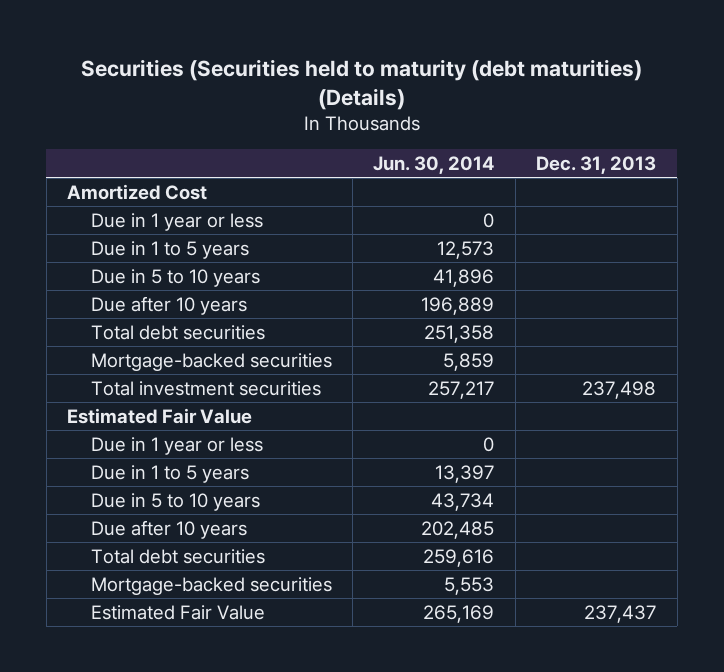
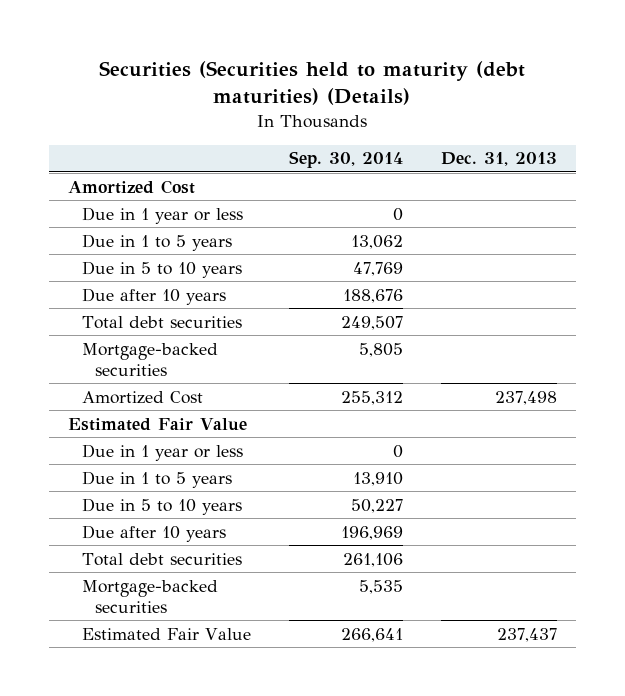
- | Jun. 30, 2014 | Dec. 31, 2013
+ | Sep. 30, 2014 | Dec. 31, 2013
- Total investment securities | 257,217 | 237,498
+ Amortized Cost | 255,312 | 237,498

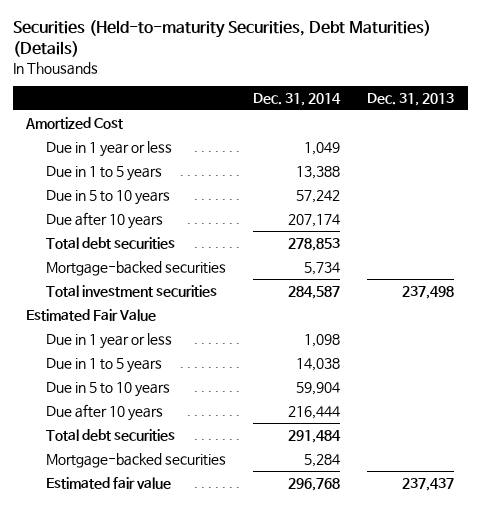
- Securities (Securities held to maturity (debt maturities) (Details)
+ Securities (Held-to-maturity Securities, Debt Maturities) (Details)
- | Sep. 30, 2014 | Dec. 31, 2013
+ | Dec. 31, 2014 | Dec. 31, 2013
- Amortized Cost | 255,312 | 237,498
+ Total investment securities | 284,587 | 237,498
- Estimated Fair Value | 266,641 | 237,437
+ Estimated fair value | 296,768 | 237,437

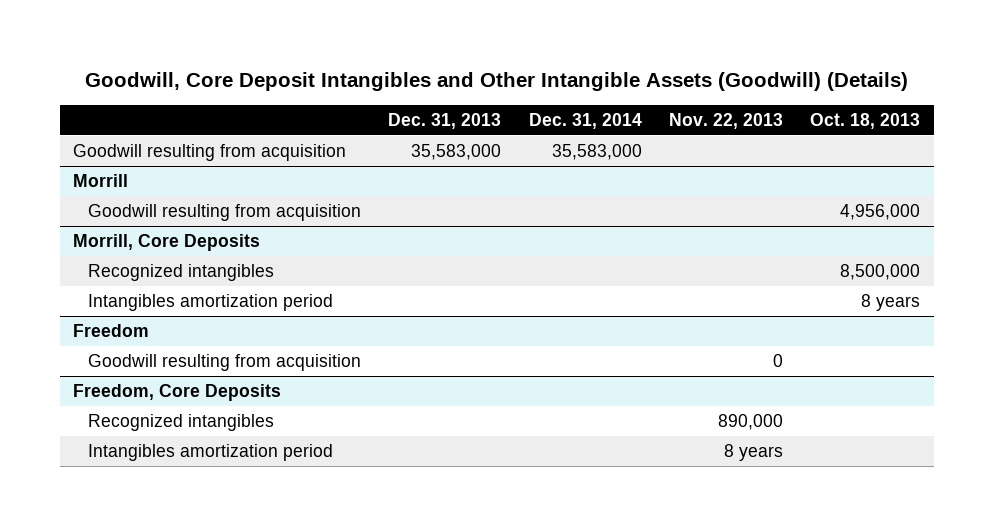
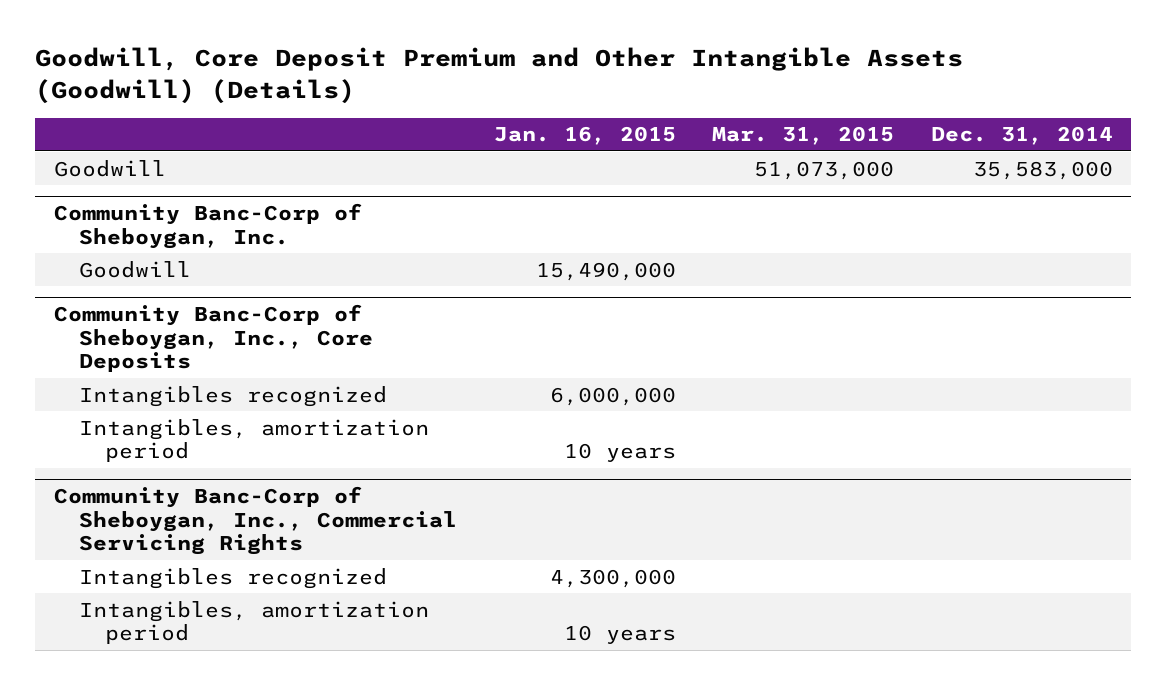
- Goodwill, Core Deposit Intangibles and Other Intangible Assets (Goodwill) (Details)
+ Goodwill, Core Deposit Premium and Other Intangible Assets (Goodwill) (Details)
- | Dec. 31, 2013 | Dec. 31, 2014 | Nov. 22, 2013 | Oct. 18, 2013
+ | Jan. 16, 2015 | Mar. 31, 2015 | Dec. 31, 2014
- Goodwill resulting from acquisition | 35,583,000 | 35,583,000 | |
- Morrill
- Goodwill resulting from acquisition | | | | 4,956,000
- Morrill, Core Deposits
- Recognized intangibles | | | | 8,500,000
- Intangibles amortization period | | | | 8 years
- Freedom
- Goodwill resulting from acquisition | | | 0 |
- Freedom, Core Deposits
- Recognized intangibles | | | 890,000 |
- Intangibles amortization period | | | 8 years |
+ Goodwill | | 51,073,000 | 35,583,000
+ Community Banc-Corp of Sheboygan, Inc.
+ Goodwill | 15,490,000 | |
+ Community Banc-Corp of Sheboygan, Inc., Core Deposits
+ Intangibles recognized | 6,000,000 | |
+ Intangibles, amortization period | 10 years | |
+ Community Banc-Corp of Sheboygan, Inc., Commercial Servicing Rights
+ Intangibles recognized | 4,300,000 | |
+ Intangibles, amortization period | 10 years | |

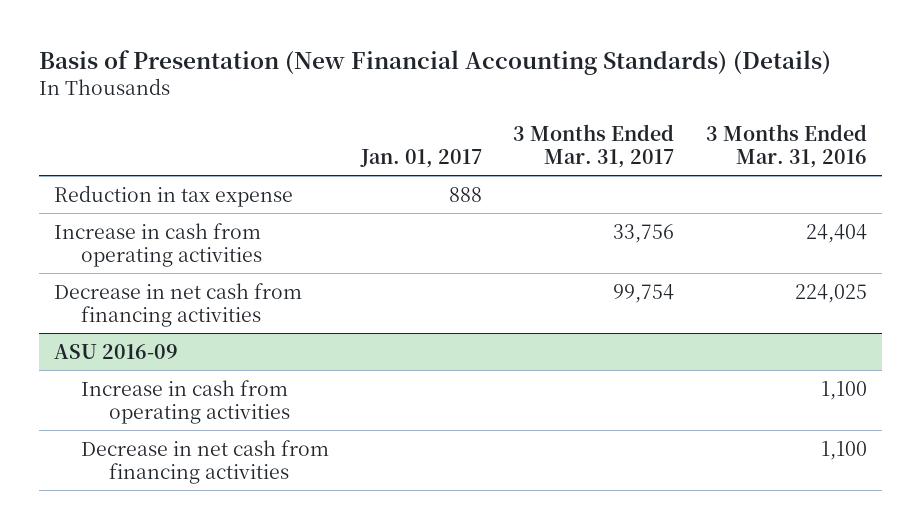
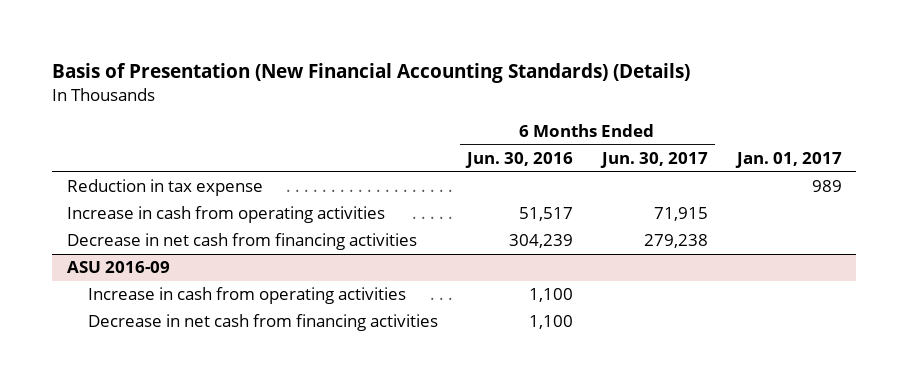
- | Jan. 01, 2017 | 3 Months Ended Mar. 31, 2017 | 3 Months Ended Mar. 31, 2016
+ | 6 Months Ended Jun. 30, 2016 | 6 Months Ended Jun. 30, 2017 | Jan. 01, 2017
- Reduction in tax expense | 888 | |
+ Reduction in tax expense | | | 989

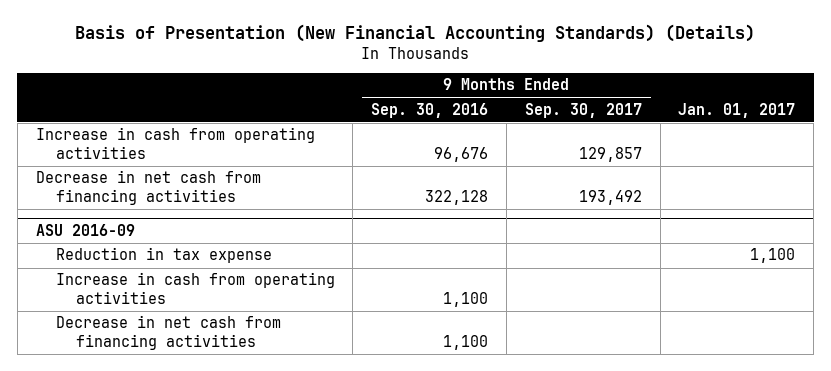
- | 6 Months Ended Jun. 30, 2016 | 6 Months Ended Jun. 30, 2017 | Jan. 01, 2017
+ | 9 Months Ended Sep. 30, 2016 | 9 Months Ended Sep. 30, 2017 | Jan. 01, 2017
- Reduction in tax expense | | | 989
@ ASU 2016-09
+ Reduction in tax expense | | | 1,100

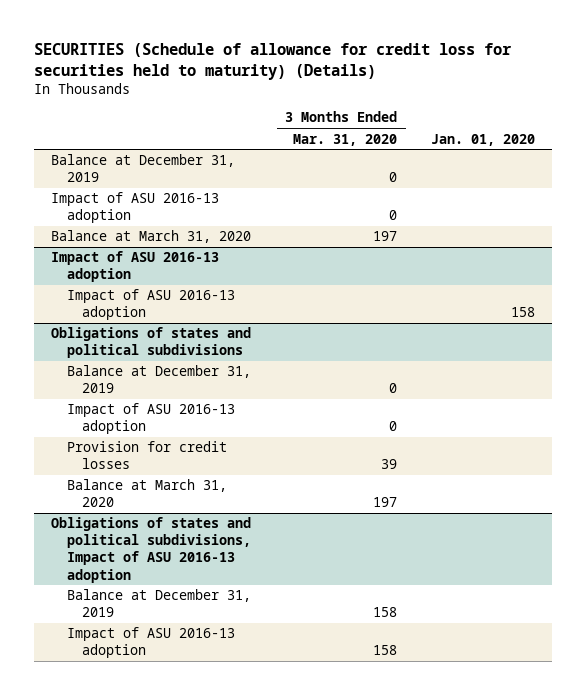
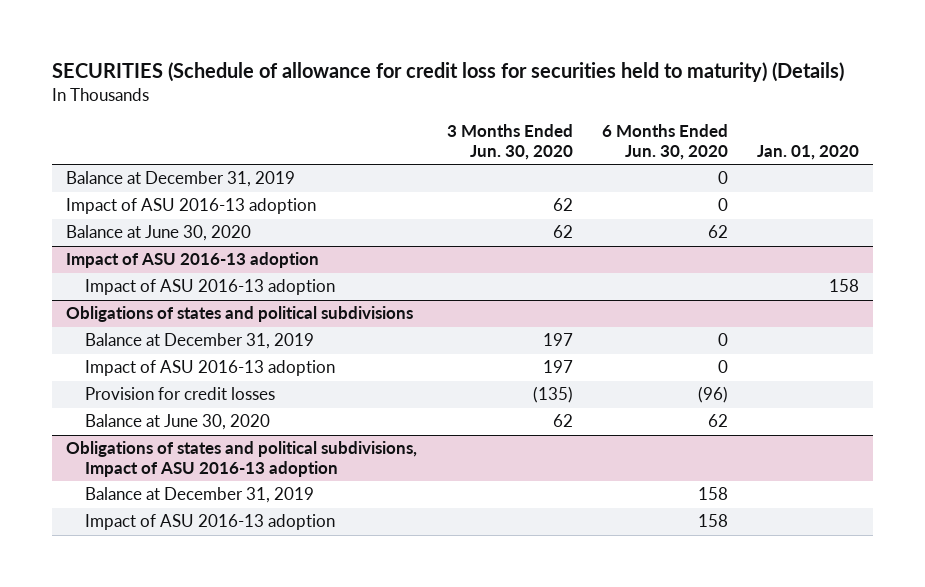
- | 3 Months Ended Mar. 31, 2020 | Jan. 01, 2020
+ | 3 Months Ended Jun. 30, 2020 | 6 Months Ended Jun. 30, 2020 | Jan. 01, 2020
- Balance at March 31, 2020 | 197 |
+ Balance at June 30, 2020 | 62 | 62 |
@ Obligations of states and political subdivisions
- Balance at March 31, 2020 | 197 |
+ Balance at June 30, 2020 | 62 | 62 |

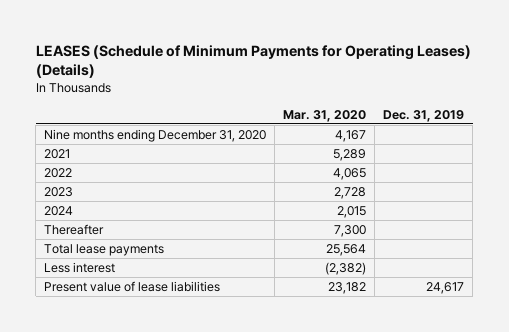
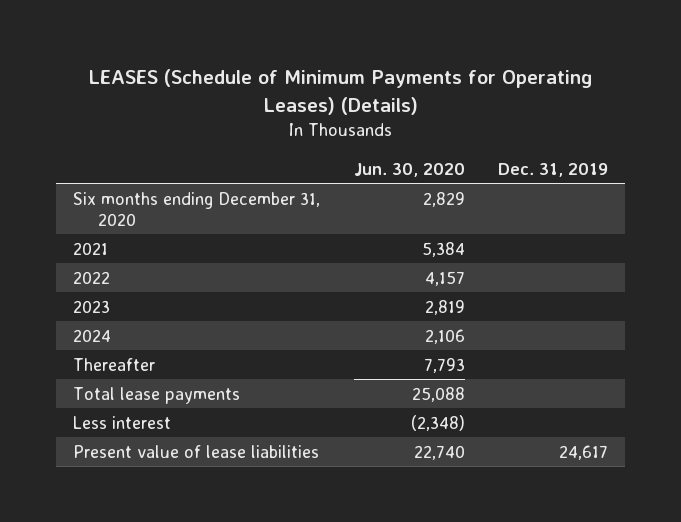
- | Mar. 31, 2020 | Dec. 31, 2019
+ | Jun. 30, 2020 | Dec. 31, 2019
- Nine months ending December 31, 2020 | 4,167 |
+ Six months ending December 31, 2020 | 2,829 |

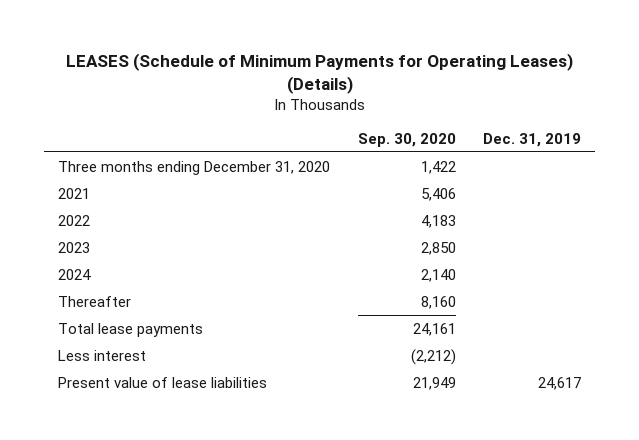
- | Jun. 30, 2020 | Dec. 31, 2019
+ | Sep. 30, 2020 | Dec. 31, 2019
- Six months ending December 31, 2020 | 2,829 |
+ Three months ending December 31, 2020 | 1,422 |

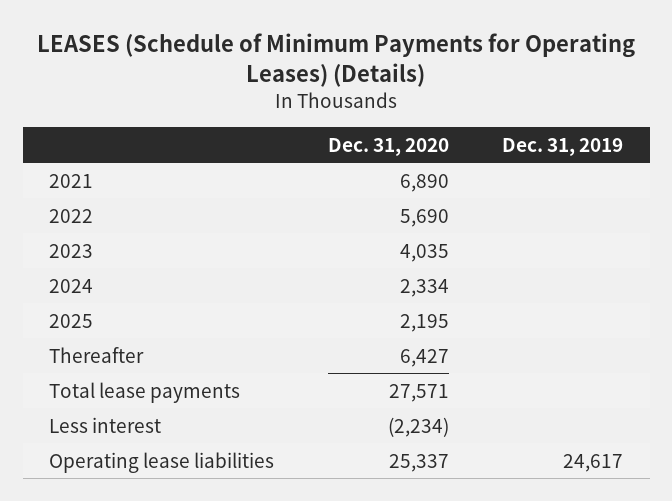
- | Sep. 30, 2020 | Dec. 31, 2019
+ | Dec. 31, 2020 | Dec. 31, 2019
- Three months ending December 31, 2020 | 1,422 |
+ 2025 | 2,195 |
- Present value of lease liabilities | 21,949 | 24,617
+ Operating lease liabilities | 25,337 | 24,617

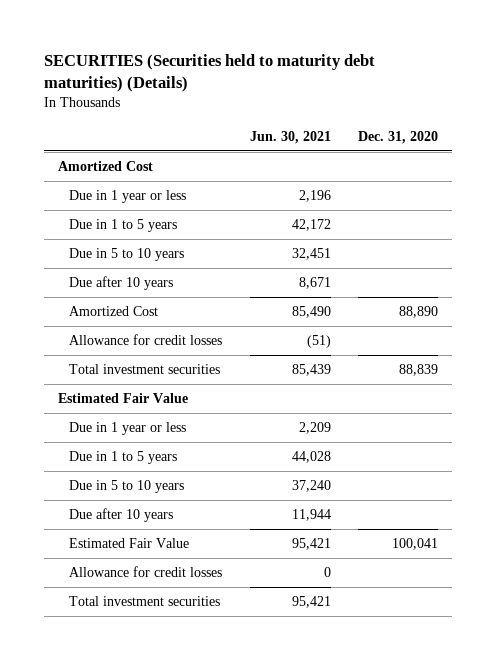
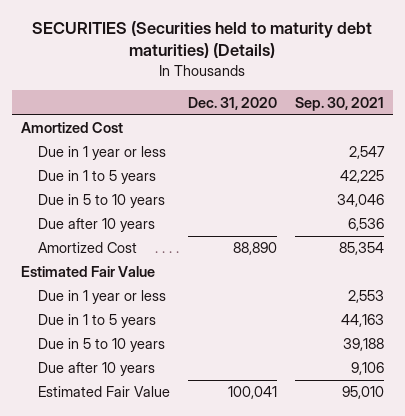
- | Jun. 30, 2021 | Dec. 31, 2020
+ | Dec. 31, 2020 | Sep. 30, 2021
- Allowance for credit losses | (51) |
- Total investment securities | 85,439 | 88,839
- Allowance for credit losses | 0 |
- Total investment securities | 95,421 |

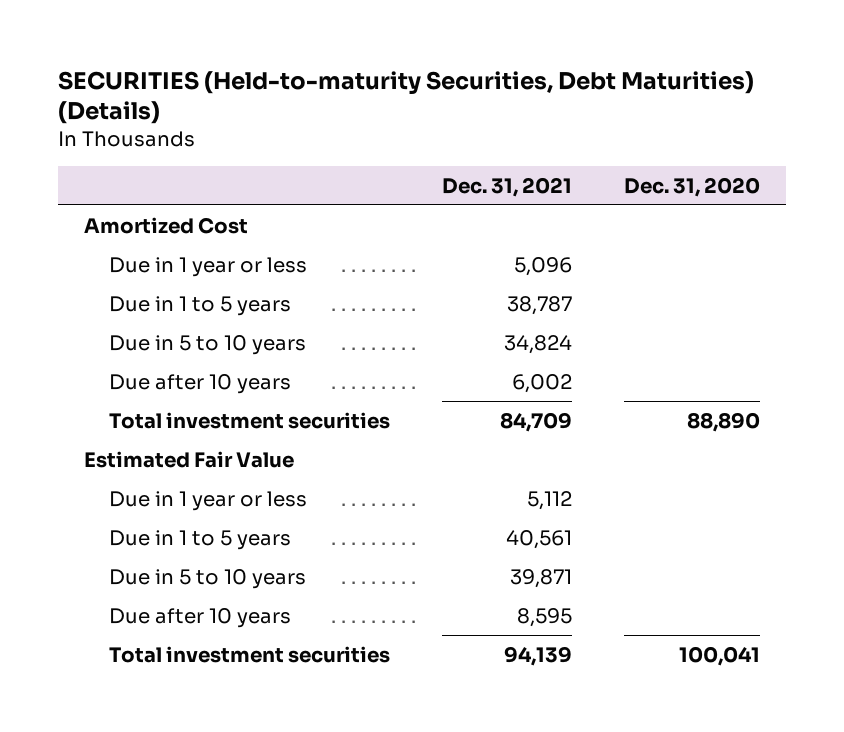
- SECURITIES (Securities held to maturity debt maturities) (Details)
+ SECURITIES (Held-to-maturity Securities, Debt Maturities) (Details)
- | Dec. 31, 2020 | Sep. 30, 2021
+ | Dec. 31, 2021 | Dec. 31, 2020
- Amortized Cost | 88,890 | 85,354
+ Total investment securities | 84,709 | 88,890
- Estimated Fair Value | 100,041 | 95,010
+ Total investment securities | 94,139 | 100,041

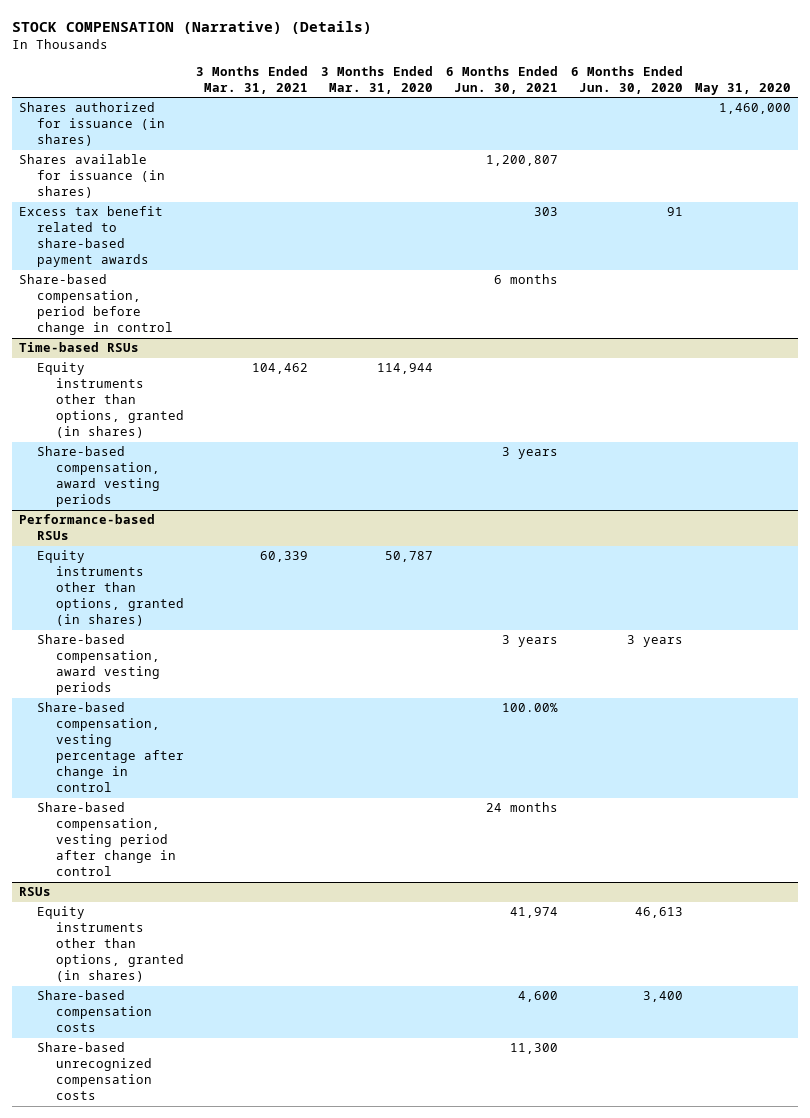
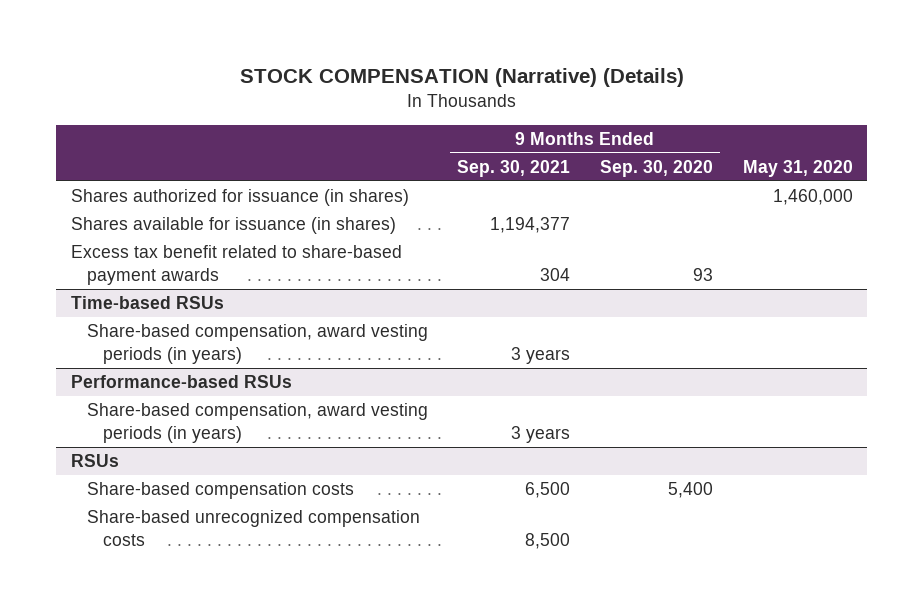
- | 3 Months Ended Mar. 31, 2021 | 3 Months Ended Mar. 31, 2020 | 6 Months Ended Jun. 30, 2021 | 6 Months Ended Jun. 30, 2020 | May 31, 2020
+ | 9 Months Ended Sep. 30, 2021 | 9 Months Ended Sep. 30, 2020 | May 31, 2020
- Share-based compensation, period before change in control | | | 6 months | |
@ Time-based RSUs
- Equity instruments other than options, granted (in shares) | 104,462 | 114,944 | | |
- Share-based compensation, award vesting periods | | | 3 years | |
+ Share-based compensation, award vesting periods (in years) | 3 years | |
@ Performance-based RSUs
- Equity instruments other than options, granted (in shares) | 60,339 | 50,787 | | |
- Share-based compensation, award vesting periods | | | 3 years | 3 years |
- Share-based compensation, vesting percentage after change in control | | | 100.00% | |
- Share-based compensation, vesting period after change in control | | | 24 months | |
+ Share-based compensation, award vesting periods (in years) | 3 years | |
@ RSUs
- Equity instruments other than options, granted (in shares) | | | 41,974 | 46,613 |

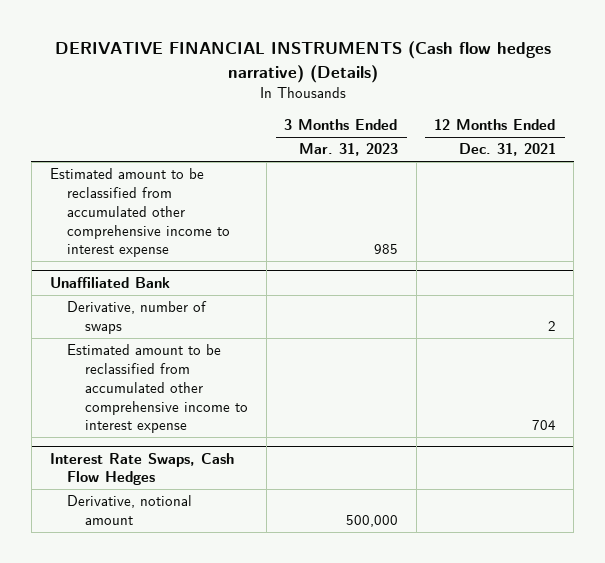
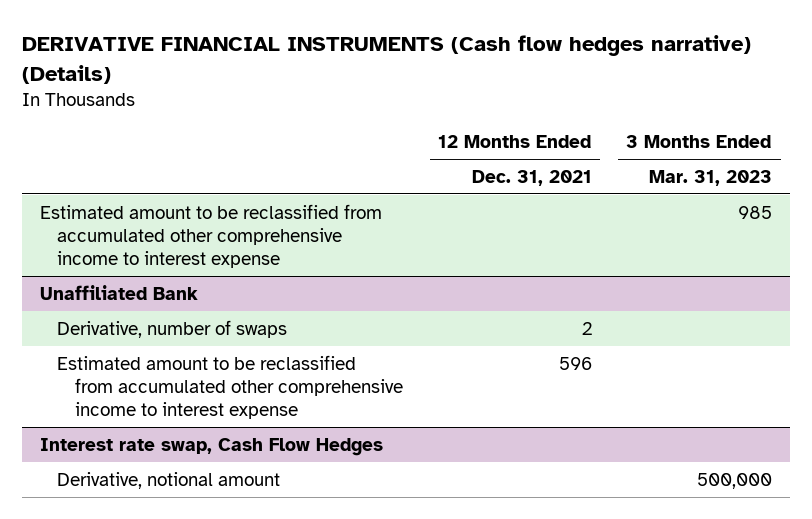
- | 3 Months Ended Mar. 31, 2023 | 12 Months Ended Dec. 31, 2021
+ | 12 Months Ended Dec. 31, 2021 | 3 Months Ended Mar. 31, 2023
@ Unaffiliated Bank
- Estimated amount to be reclassified from accumulated other comprehensive income to interest expense | | 704
- Interest Rate Swaps, Cash Flow Hedges
@ Unaffiliated Bank
+ Estimated amount to be reclassified from accumulated other comprehensive income to interest expense | 596 |
+ Interest rate swap, Cash Flow Hedges

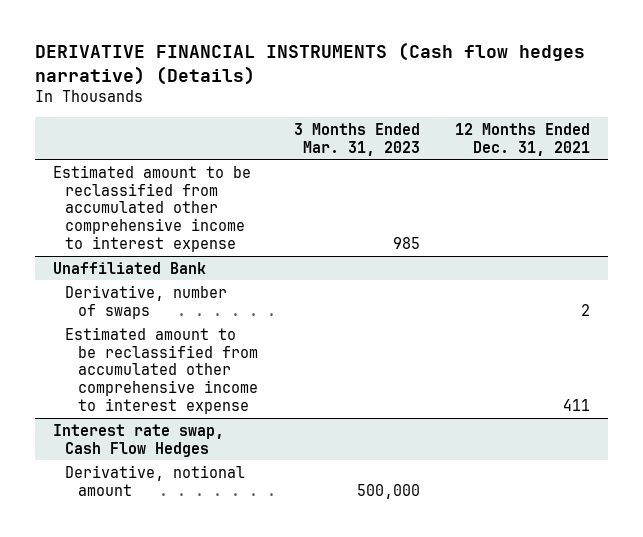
- | 12 Months Ended Dec. 31, 2021 | 3 Months Ended Mar. 31, 2023
+ | 3 Months Ended Mar. 31, 2023 | 12 Months Ended Dec. 31, 2021
@ Unaffiliated Bank
- Estimated amount to be reclassified from accumulated other comprehensive income to interest expense | 596 |
+ Estimated amount to be reclassified from accumulated other comprehensive income to interest expense | | 411

